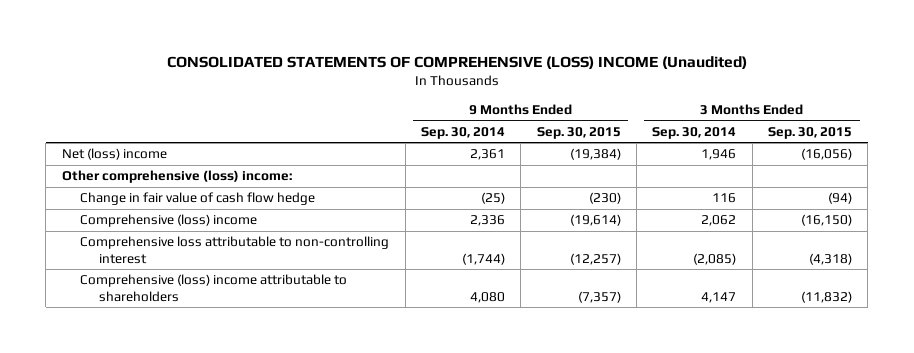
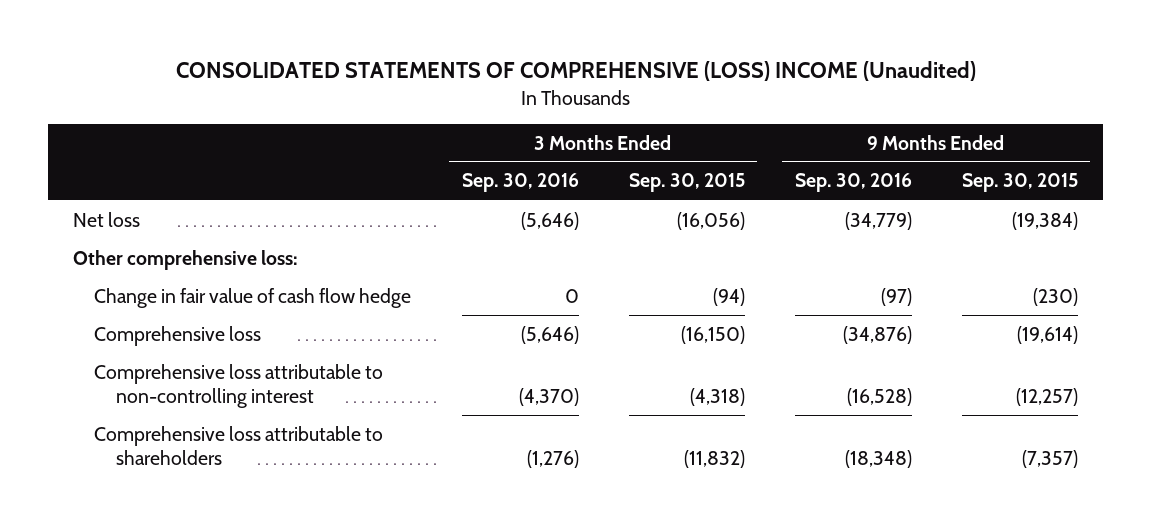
- | 9 Months Ended Sep. 30, 2014 | 9 Months Ended Sep. 30, 2015 | 3 Months Ended Sep. 30, 2014 | 3 Months Ended Sep. 30, 2015
+ | 3 Months Ended Sep. 30, 2016 | 3 Months Ended Sep. 30, 2015 | 9 Months Ended Sep. 30, 2016 | 9 Months Ended Sep. 30, 2015
- Net (loss) income | 2,361 | (19,384) | 1,946 | (16,056)
- Other comprehensive (loss) income:
+ Net loss | (5,646) | (16,056) | (34,779) | (19,384)
+ Other comprehensive loss:
- Comprehensive (loss) income | 2,336 | (19,614) | 2,062 | (16,150)
+ Comprehensive loss | (5,646) | (16,150) | (34,876) | (19,614)
- Comprehensive (loss) income attributable to shareholders | 4,080 | (7,357) | 4,147 | (11,832)
+ Comprehensive loss attributable to shareholders | (1,276) | (11,832) | (18,348) | (7,357)

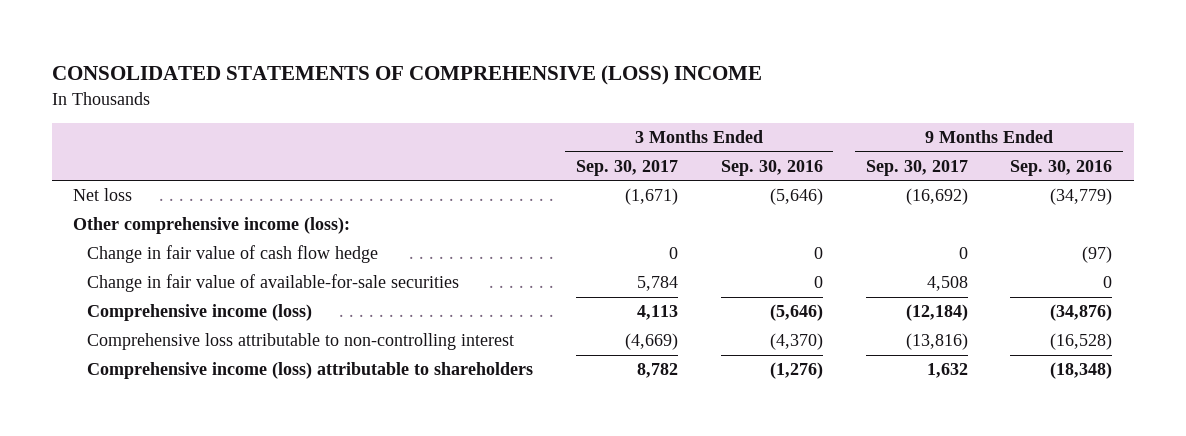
- CONSOLIDATED STATEMENTS OF COMPREHENSIVE (LOSS) INCOME (Unaudited)
+ CONSOLIDATED STATEMENTS OF COMPREHENSIVE (LOSS) INCOME
- | 3 Months Ended Sep. 30, 2016 | 3 Months Ended Sep. 30, 2015 | 9 Months Ended Sep. 30, 2016 | 9 Months Ended Sep. 30, 2015
+ | 3 Months Ended Sep. 30, 2017 | 3 Months Ended Sep. 30, 2016 | 9 Months Ended Sep. 30, 2017 | 9 Months Ended Sep. 30, 2016
- Other comprehensive loss:
+ Other comprehensive income (loss):
- Comprehensive loss | (5,646) | (16,150) | (34,876) | (19,614)
+ Change in fair value of available-for-sale securities | 5,784 | 0 | 4,508 | 0
+ Comprehensive income (loss) | 4,113 | (5,646) | (12,184) | (34,876)
- Comprehensive loss attributable to shareholders | (1,276) | (11,832) | (18,348) | (7,357)
+ Comprehensive income (loss) attributable to shareholders | 8,782 | (1,276) | 1,632 | (18,348)

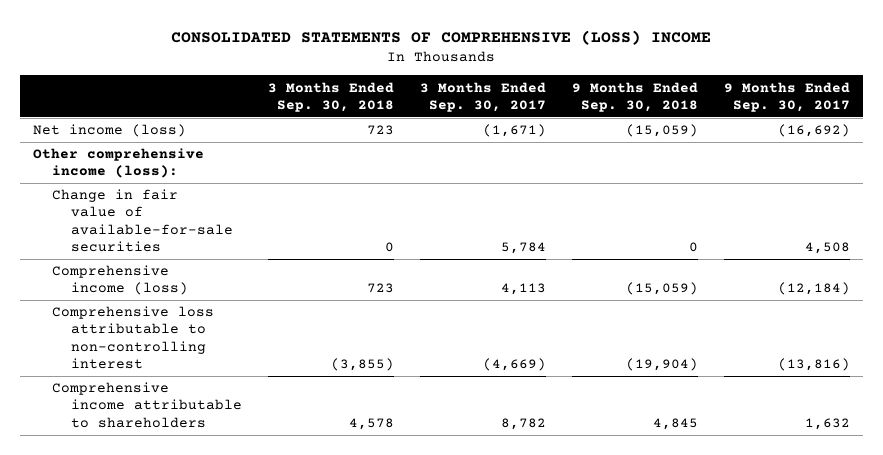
- | 3 Months Ended Sep. 30, 2017 | 3 Months Ended Sep. 30, 2016 | 9 Months Ended Sep. 30, 2017 | 9 Months Ended Sep. 30, 2016
+ | 3 Months Ended Sep. 30, 2018 | 3 Months Ended Sep. 30, 2017 | 9 Months Ended Sep. 30, 2018 | 9 Months Ended Sep. 30, 2017
- Net loss | (1,671) | (5,646) | (16,692) | (34,779)
+ Net income (loss) | 723 | (1,671) | (15,059) | (16,692)
- Change in fair value of cash flow hedge | 0 | 0 | 0 | (97)
- Comprehensive income (loss) attributable to shareholders | 8,782 | (1,276) | 1,632 | (18,348)
+ Comprehensive income attributable to shareholders | 4,578 | 8,782 | 4,845 | 1,632

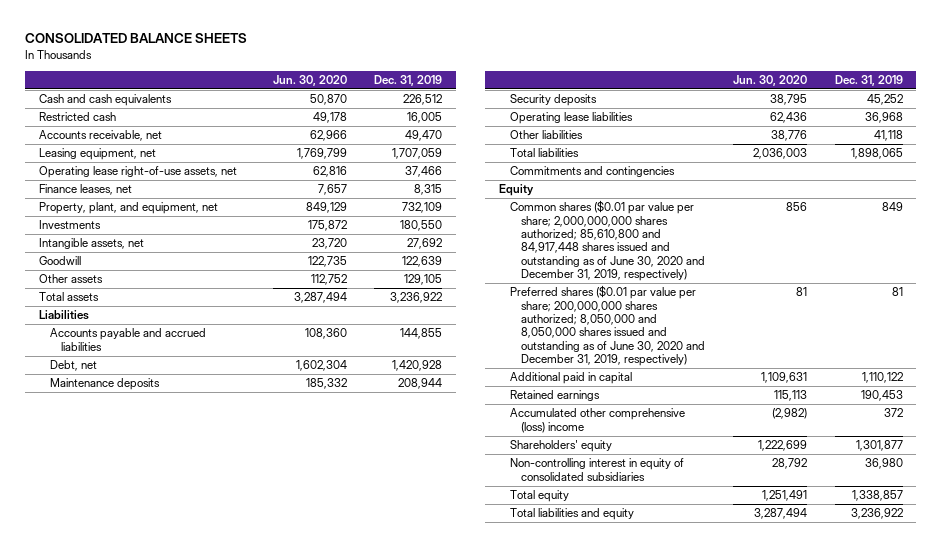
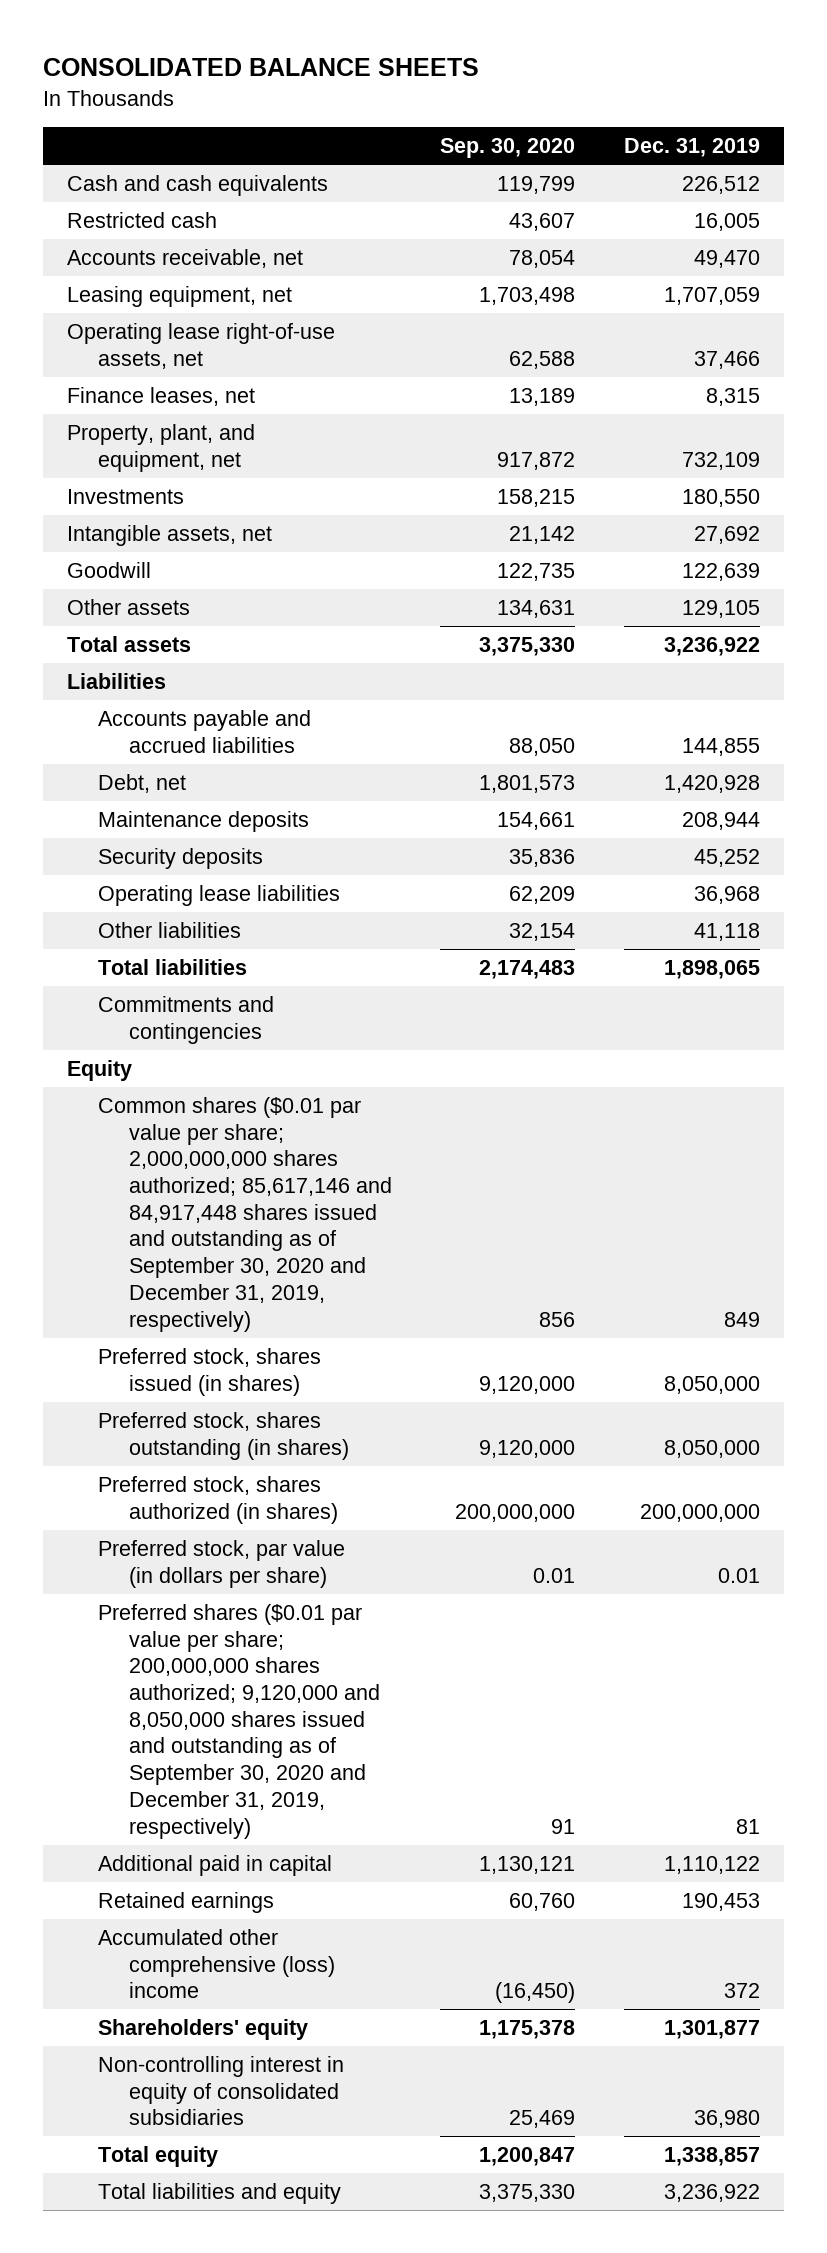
- | Jun. 30, 2020 | Dec. 31, 2019
+ | Sep. 30, 2020 | Dec. 31, 2019
- Common shares ($0.01 par value per share; 2,000,000,000 shares authorized; 85,610,800 and 84,917,448 shares issued and outstanding as of June 30, 2020 and December 31, 2019, respectively) | 856 | 849
- Preferred shares ($0.01 par value per share; 200,000,000 shares authorized; 8,050,000 and 8,050,000 shares issued and outstanding as of June 30, 2020 and December 31, 2019, respectively) | 81 | 81
+ Common shares ($0.01 par value per share; 2,000,000,000 shares authorized; 85,617,146 and 84,917,448 shares issued and outstanding as of September 30, 2020 and December 31, 2019, respectively) | 856 | 849
+ Preferred stock, shares issued (in shares) | 9,120,000 | 8,050,000
+ Preferred stock, shares outstanding (in shares) | 9,120,000 | 8,050,000
+ Preferred stock, shares authorized (in shares) | 200,000,000 | 200,000,000
+ Preferred stock, par value (in dollars per share) | 0.01 | 0.01
+ Preferred shares ($0.01 par value per share; 200,000,000 shares authorized; 9,120,000 and 8,050,000 shares issued and outstanding as of September 30, 2020 and December 31, 2019, respectively) | 91 | 81

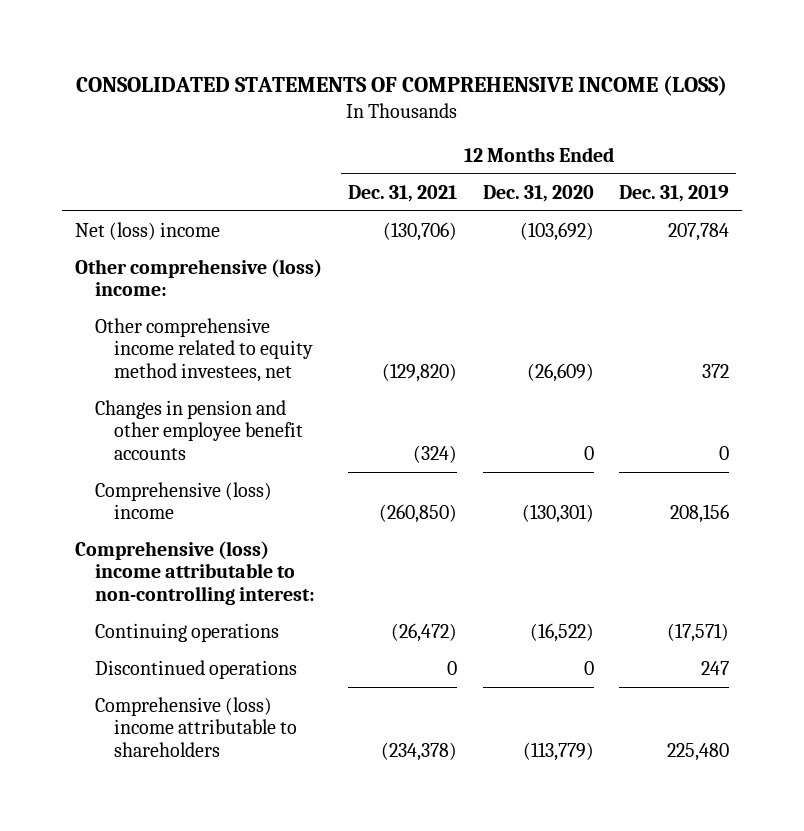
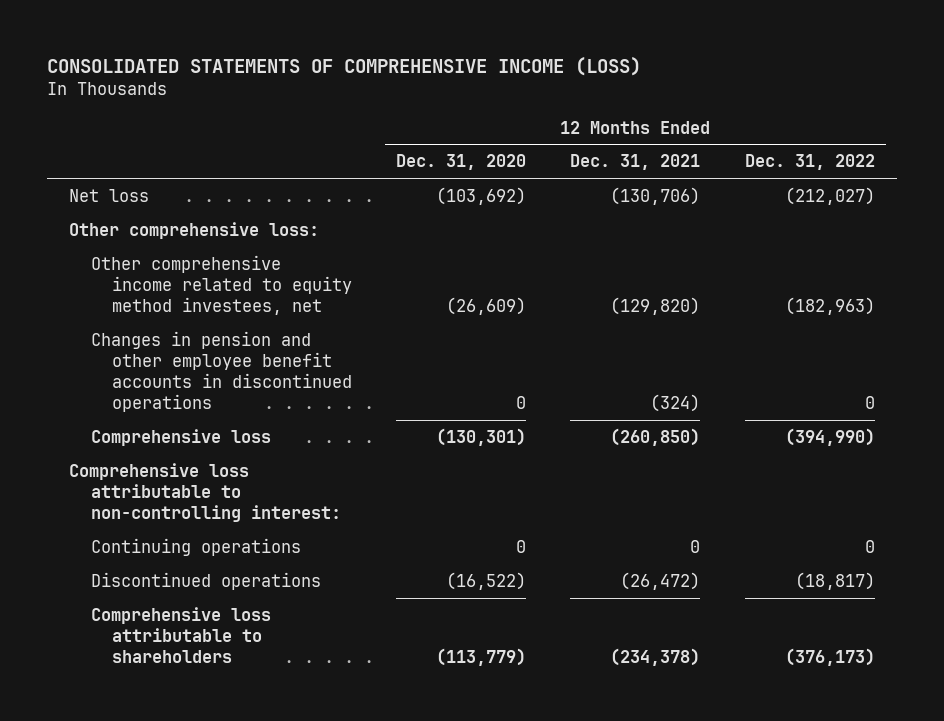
- | 12 Months Ended Dec. 31, 2021 | 12 Months Ended Dec. 31, 2020 | 12 Months Ended Dec. 31, 2019
+ | 12 Months Ended Dec. 31, 2020 | 12 Months Ended Dec. 31, 2021 | 12 Months Ended Dec. 31, 2022
- Net (loss) income | (130,706) | (103,692) | 207,784
- Other comprehensive (loss) income:
+ Net loss | (103,692) | (130,706) | (212,027)
+ Other comprehensive loss:
- Changes in pension and other employee benefit accounts | (324) | 0 | 0
- Comprehensive (loss) income | (260,850) | (130,301) | 208,156
- Comprehensive (loss) income attributable to non-controlling interest:
- Continuing operations | (26,472) | (16,522) | (17,571)
- Discontinued operations | 0 | 0 | 247
- Comprehensive (loss) income attributable to shareholders | (234,378) | (113,779) | 225,480
+ Changes in pension and other employee benefit accounts in discontinued operations | 0 | (324) | 0
+ Comprehensive loss | (130,301) | (260,850) | (394,990)
+ Comprehensive loss attributable to non-controlling interest:
+ Continuing operations | 0 | 0 | 0
+ Discontinued operations | (16,522) | (26,472) | (18,817)
+ Comprehensive loss attributable to shareholders | (113,779) | (234,378) | (376,173)

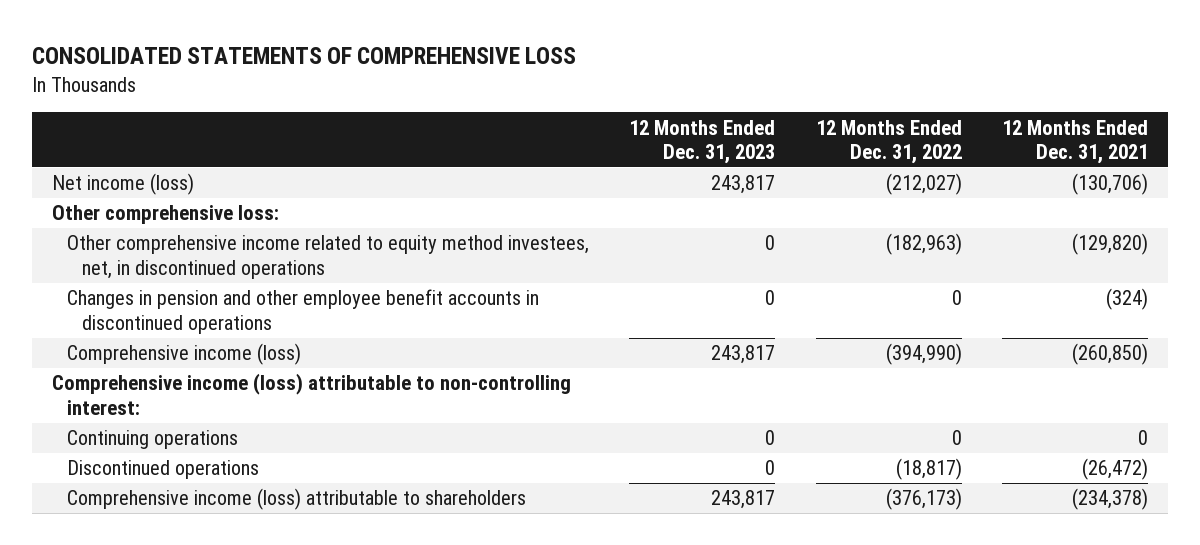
- CONSOLIDATED STATEMENTS OF COMPREHENSIVE INCOME (LOSS)
+ CONSOLIDATED STATEMENTS OF COMPREHENSIVE LOSS
- | 12 Months Ended Dec. 31, 2020 | 12 Months Ended Dec. 31, 2021 | 12 Months Ended Dec. 31, 2022
+ | 12 Months Ended Dec. 31, 2023 | 12 Months Ended Dec. 31, 2022 | 12 Months Ended Dec. 31, 2021
- Net loss | (103,692) | (130,706) | (212,027)
+ Net income (loss) | 243,817 | (212,027) | (130,706)
- Other comprehensive income related to equity method investees, net | (26,609) | (129,820) | (182,963)
+ Other comprehensive income related to equity method investees, net, in discontinued operations | 0 | (182,963) | (129,820)
- Comprehensive loss | (130,301) | (260,850) | (394,990)
- Comprehensive loss attributable to non-controlling interest:
+ Comprehensive income (loss) | 243,817 | (394,990) | (260,850)
+ Comprehensive income (loss) attributable to non-controlling interest:
- Comprehensive loss attributable to shareholders | (113,779) | (234,378) | (376,173)
+ Comprehensive income (loss) attributable to shareholders | 243,817 | (376,173) | (234,378)

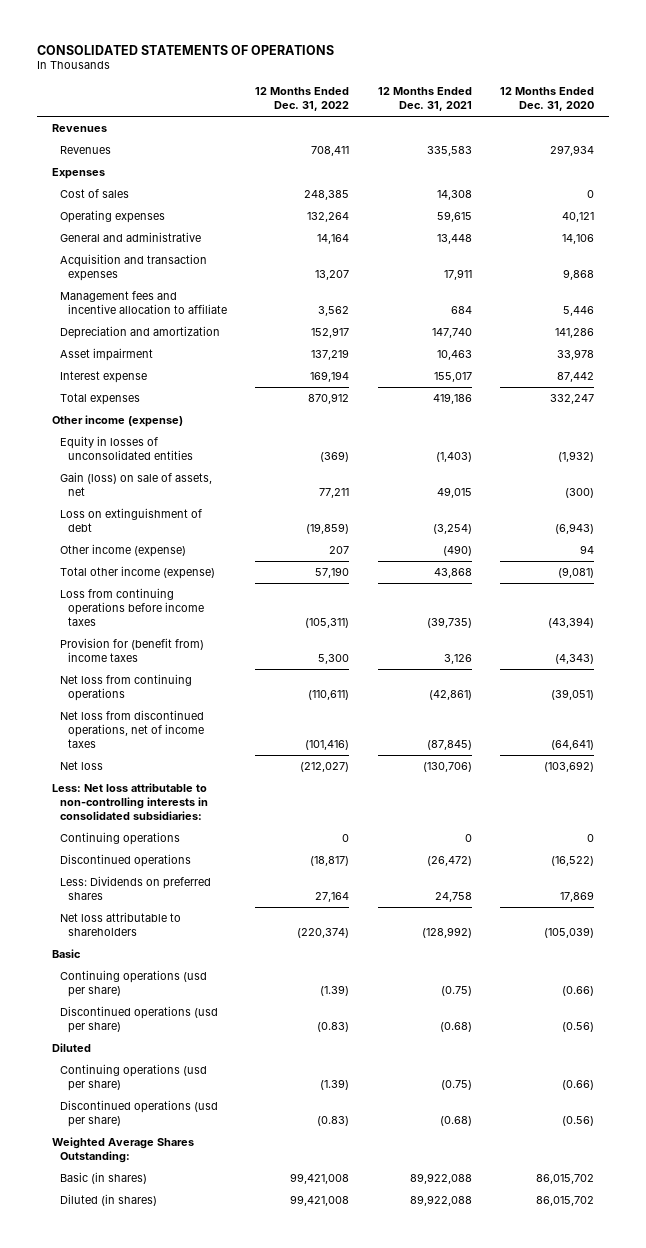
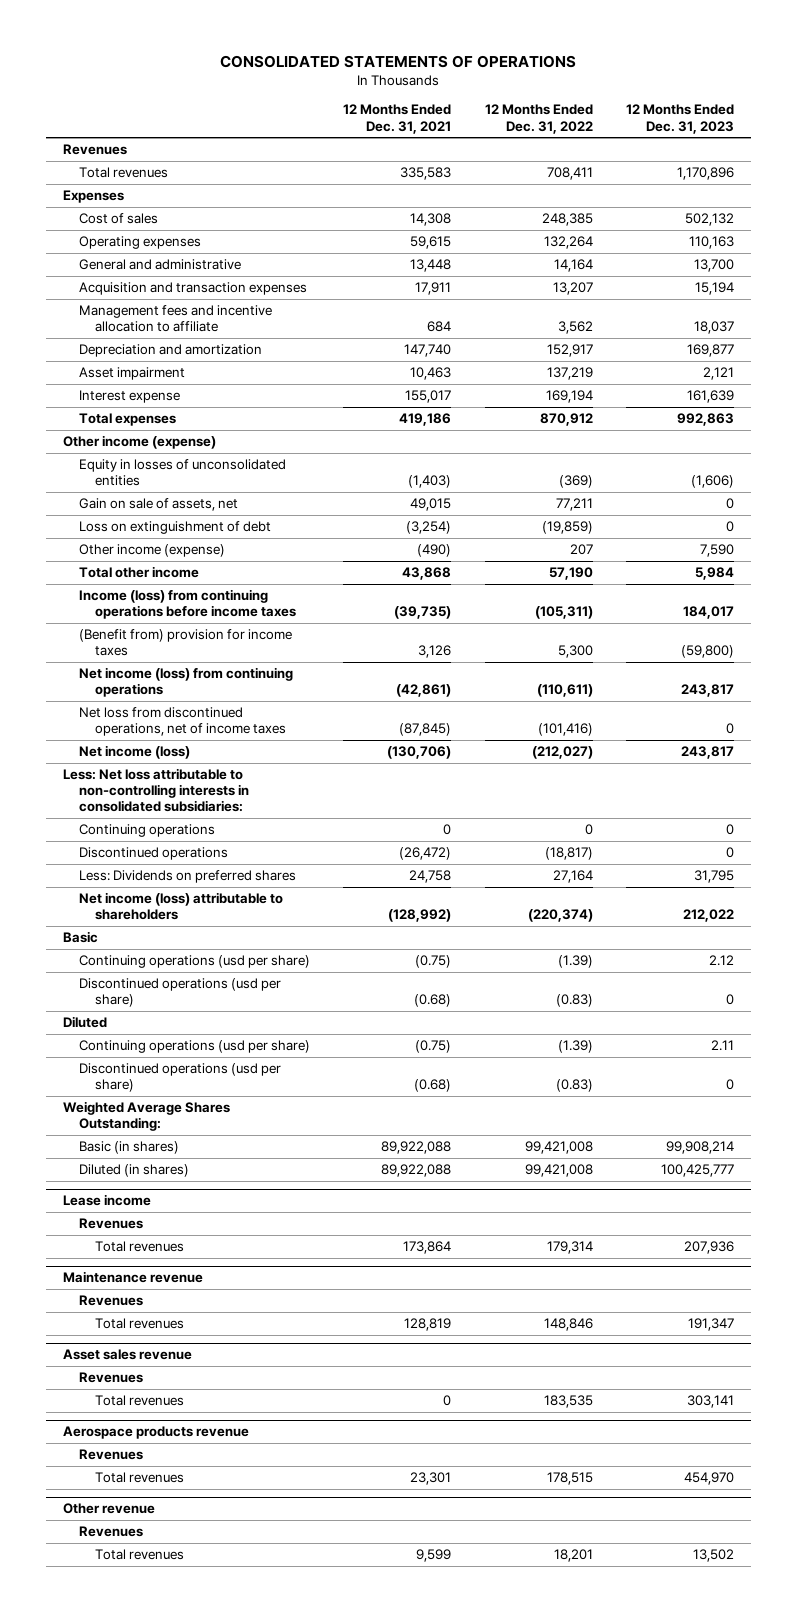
- | 12 Months Ended Dec. 31, 2022 | 12 Months Ended Dec. 31, 2021 | 12 Months Ended Dec. 31, 2020
+ | 12 Months Ended Dec. 31, 2021 | 12 Months Ended Dec. 31, 2022 | 12 Months Ended Dec. 31, 2023
- Revenues | 708,411 | 335,583 | 297,934
+ Total revenues | 335,583 | 708,411 | 1,170,896
- Gain (loss) on sale of assets, net | 77,211 | 49,015 | (300)
+ Gain on sale of assets, net | 49,015 | 77,211 | 0
- Total other income (expense) | 57,190 | 43,868 | (9,081)
- Loss from continuing operations before income taxes | (105,311) | (39,735) | (43,394)
- Provision for (benefit from) income taxes | 5,300 | 3,126 | (4,343)
- Net loss from continuing operations | (110,611) | (42,861) | (39,051)
+ Total other income | 43,868 | 57,190 | 5,984
+ Income (loss) from continuing operations before income taxes | (39,735) | (105,311) | 184,017
+ (Benefit from) provision for income taxes | 3,126 | 5,300 | (59,800)
+ Net income (loss) from continuing operations | (42,861) | (110,611) | 243,817
- Net loss | (212,027) | (130,706) | (103,692)
+ Net income (loss) | (130,706) | (212,027) | 243,817
- Net loss attributable to shareholders | (220,374) | (128,992) | (105,039)
+ Net income (loss) attributable to shareholders | (128,992) | (220,374) | 212,022
+ Lease income
+ Revenues
+ Total revenues | 173,864 | 179,314 | 207,936
+ Maintenance revenue
+ Revenues
+ Total revenues | 128,819 | 148,846 | 191,347
+ Asset sales revenue
+ Revenues
+ Total revenues | 0 | 183,535 | 303,141
+ Aerospace products revenue
+ Revenues
+ Total revenues | 23,301 | 178,515 | 454,970
+ Other revenue
+ Revenues
+ Total revenues | 9,599 | 18,201 | 13,502

